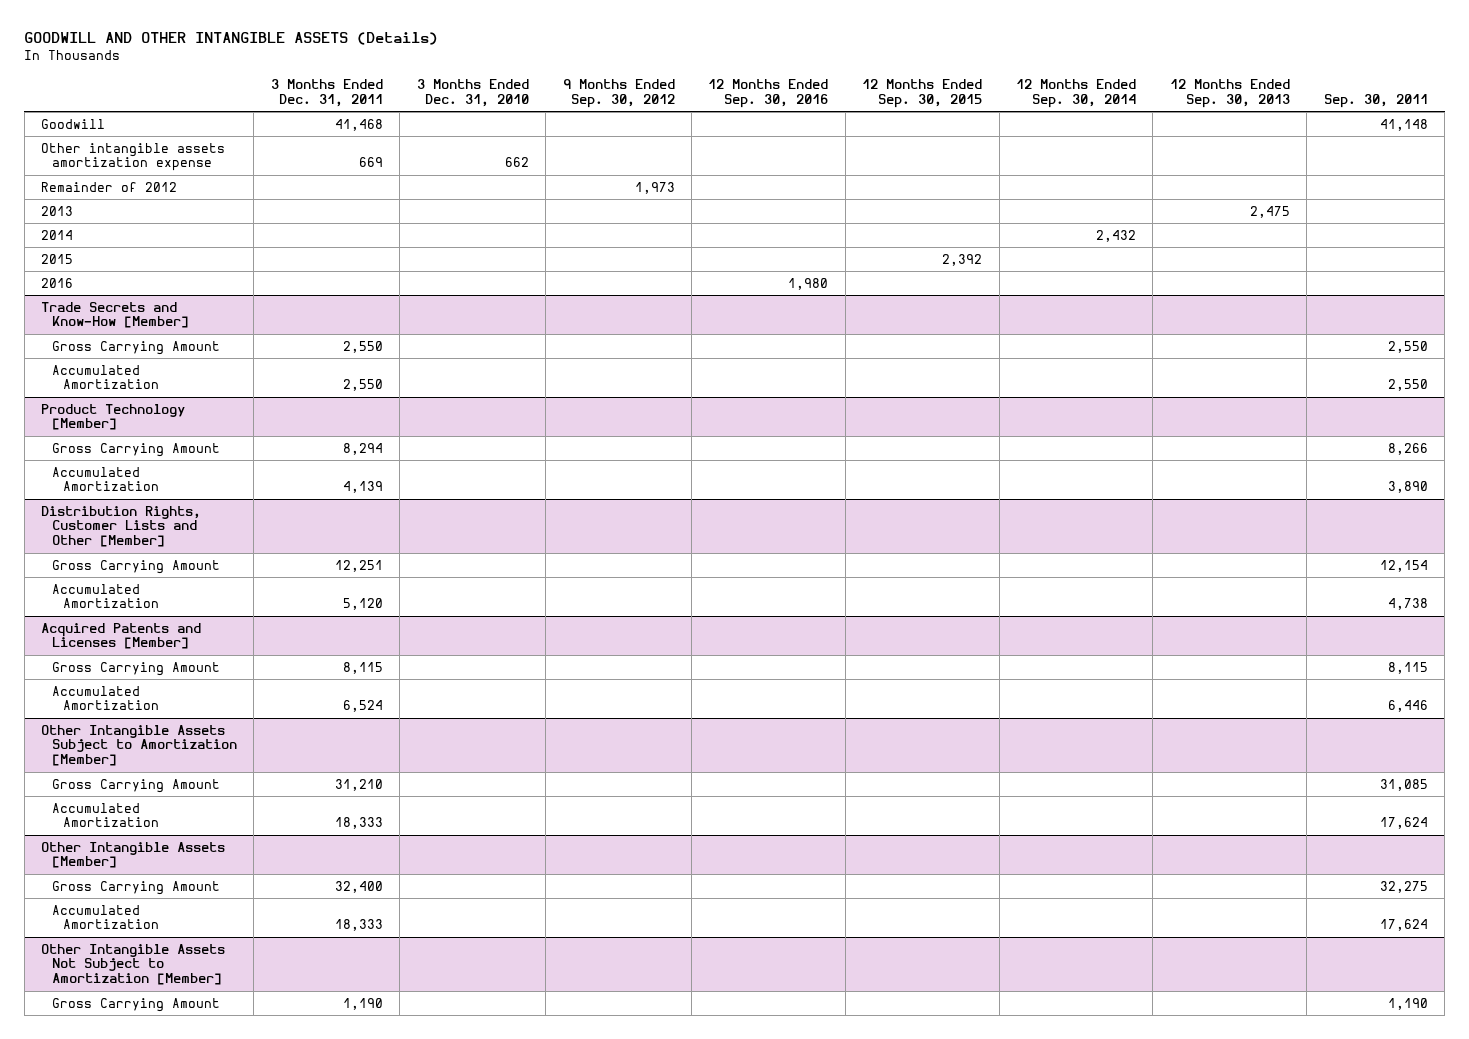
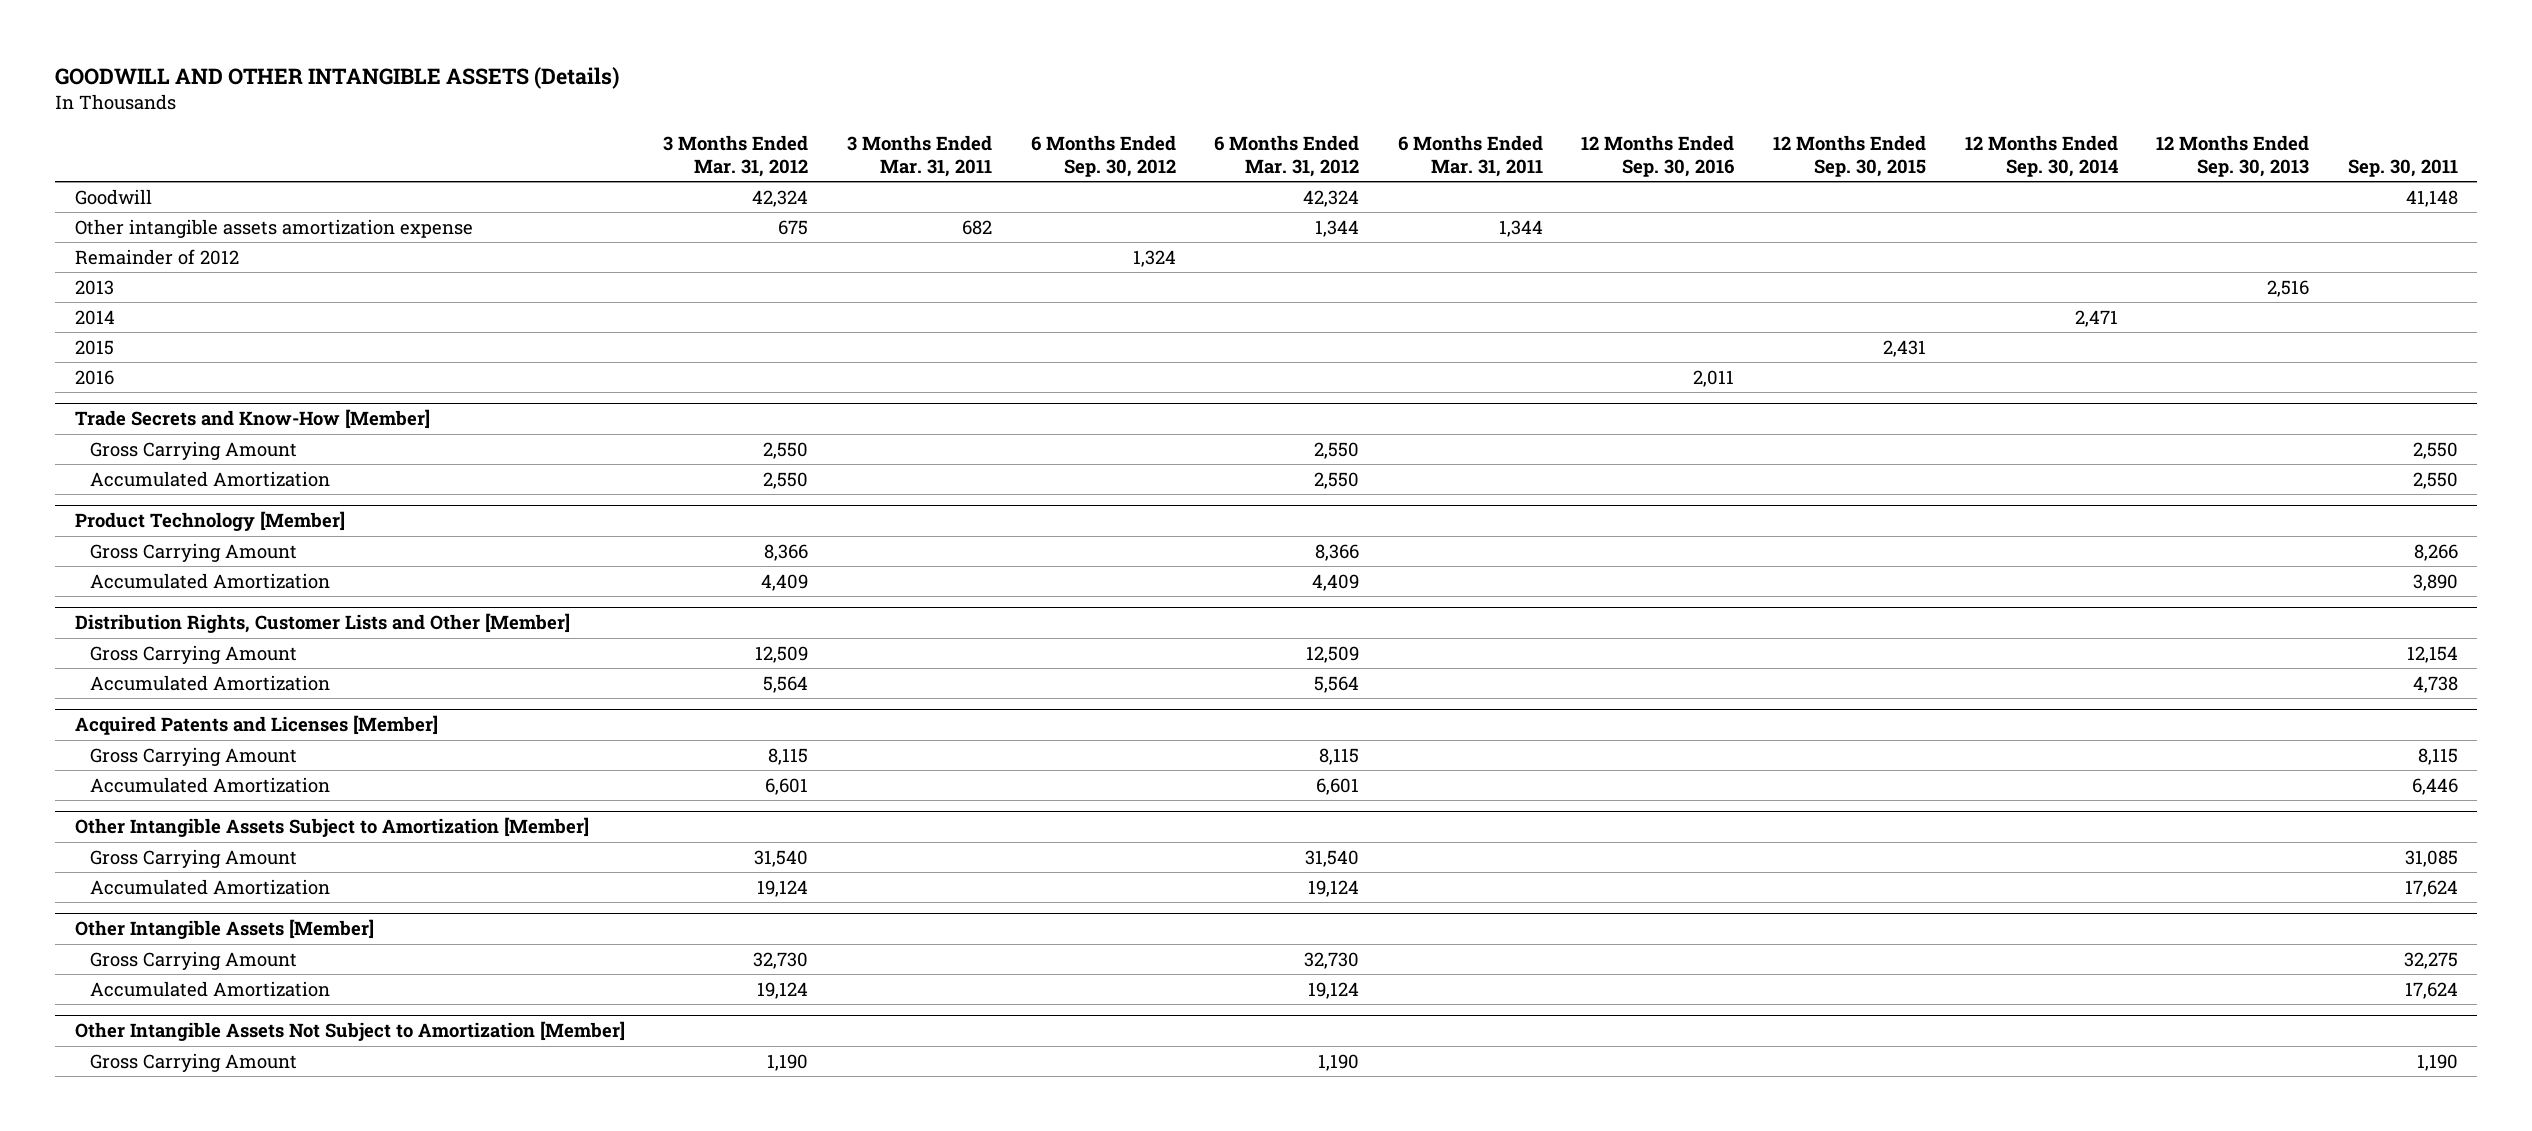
- | 3 Months Ended Dec. 31, 2011 | 3 Months Ended Dec. 31, 2010 | 9 Months Ended Sep. 30, 2012 | 12 Months Ended Sep. 30, 2016 | 12 Months Ended Sep. 30, 2015 | 12 Months Ended Sep. 30, 2014 | 12 Months Ended Sep. 30, 2013 | Sep. 30, 2011
+ | 3 Months Ended Mar. 31, 2012 | 3 Months Ended Mar. 31, 2011 | 6 Months Ended Sep. 30, 2012 | 6 Months Ended Mar. 31, 2012 | 6 Months Ended Mar. 31, 2011 | 12 Months Ended Sep. 30, 2016 | 12 Months Ended Sep. 30, 2015 | 12 Months Ended Sep. 30, 2014 | 12 Months Ended Sep. 30, 2013 | Sep. 30, 2011
- 2013 | | | | | | | 2,475 |
- 2014 | | | | | | 2,432 | |
- 2015 | | | | | 2,392 | | |
- 2016 | | | | 1,980 | | | |
+ 2013 | | | | | | | | | 2,516 |
+ 2014 | | | | | | | | 2,471 | |
+ 2015 | | | | | | | 2,431 | | |
+ 2016 | | | | | | 2,011 | | | |

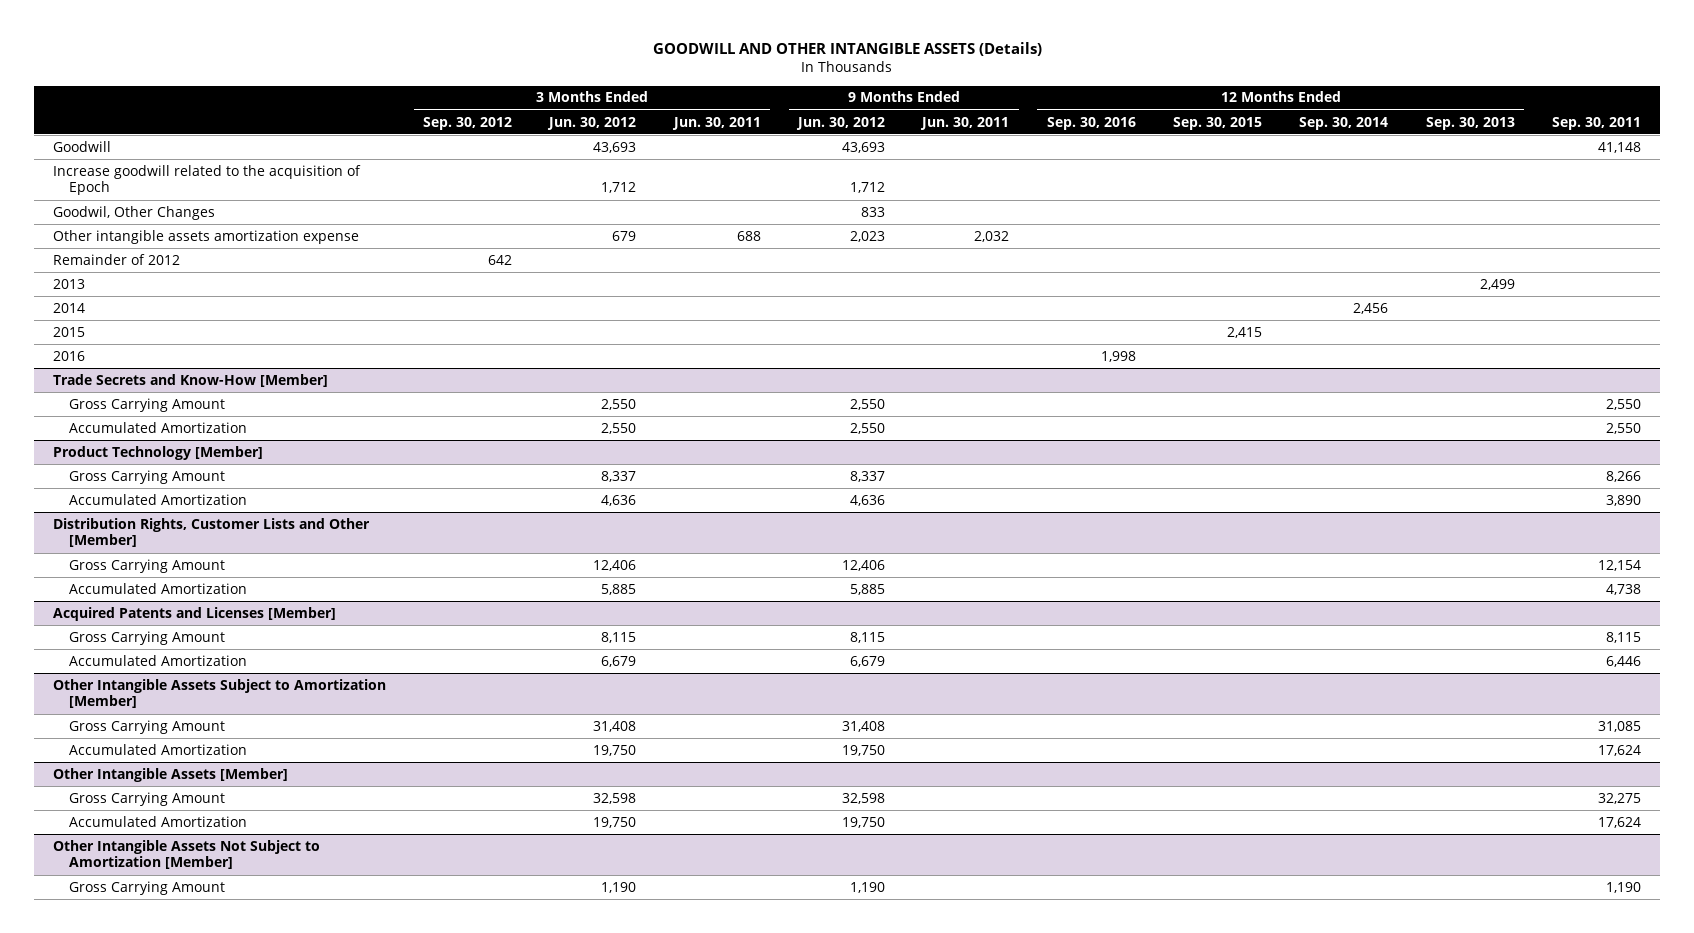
- | 3 Months Ended Mar. 31, 2012 | 3 Months Ended Mar. 31, 2011 | 6 Months Ended Sep. 30, 2012 | 6 Months Ended Mar. 31, 2012 | 6 Months Ended Mar. 31, 2011 | 12 Months Ended Sep. 30, 2016 | 12 Months Ended Sep. 30, 2015 | 12 Months Ended Sep. 30, 2014 | 12 Months Ended Sep. 30, 2013 | Sep. 30, 2011
+ | 3 Months Ended Sep. 30, 2012 | 3 Months Ended Jun. 30, 2012 | 3 Months Ended Jun. 30, 2011 | 9 Months Ended Jun. 30, 2012 | 9 Months Ended Jun. 30, 2011 | 12 Months Ended Sep. 30, 2016 | 12 Months Ended Sep. 30, 2015 | 12 Months Ended Sep. 30, 2014 | 12 Months Ended Sep. 30, 2013 | Sep. 30, 2011
+ Increase goodwill related to the acquisition of Epoch | | 1,712 | | 1,712 | | | | | |
+ Goodwil, Other Changes | | | | 833 | | | | | |
- 2013 | | | | | | | | | 2,516 |
- 2014 | | | | | | | | 2,471 | |
- 2015 | | | | | | | 2,431 | | |
- 2016 | | | | | | 2,011 | | | |
+ 2013 | | | | | | | | | 2,499 |
+ 2014 | | | | | | | | 2,456 | |
+ 2015 | | | | | | | 2,415 | | |
+ 2016 | | | | | | 1,998 | | | |

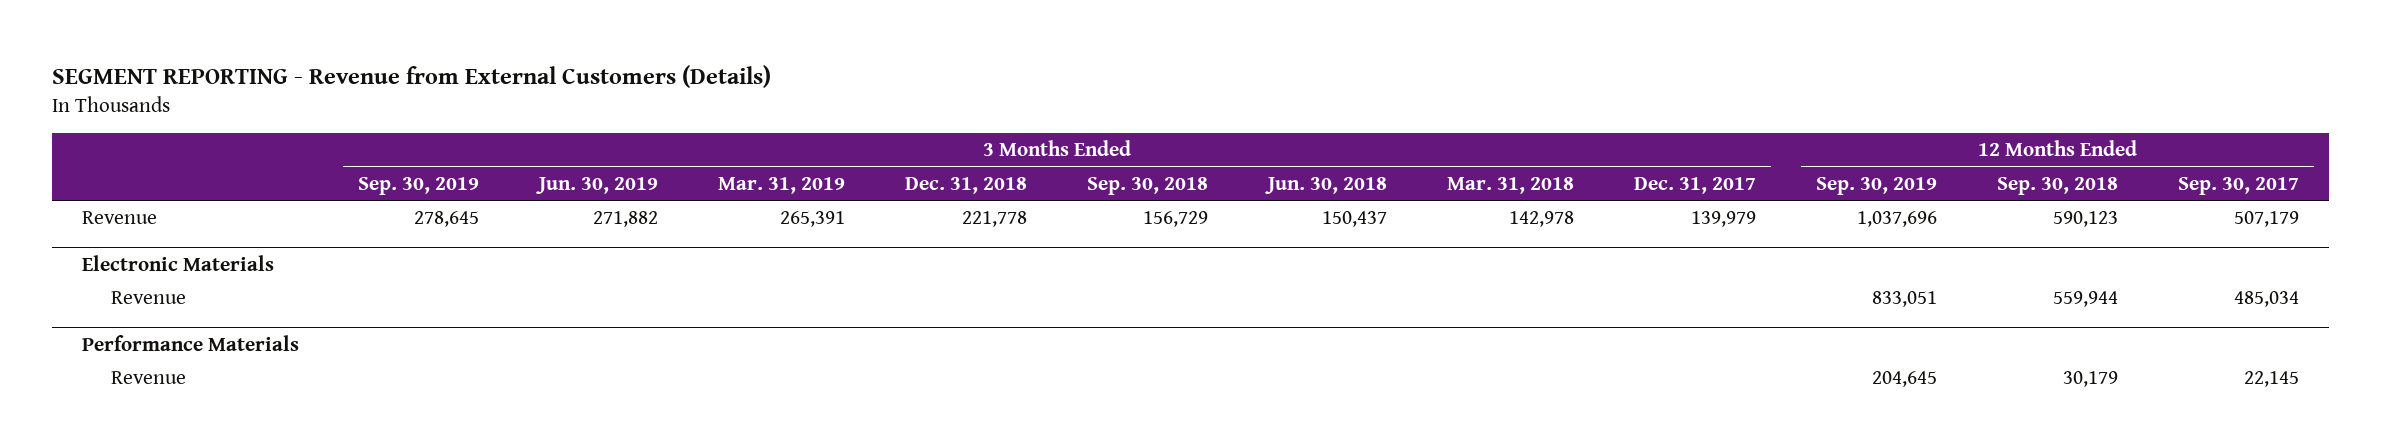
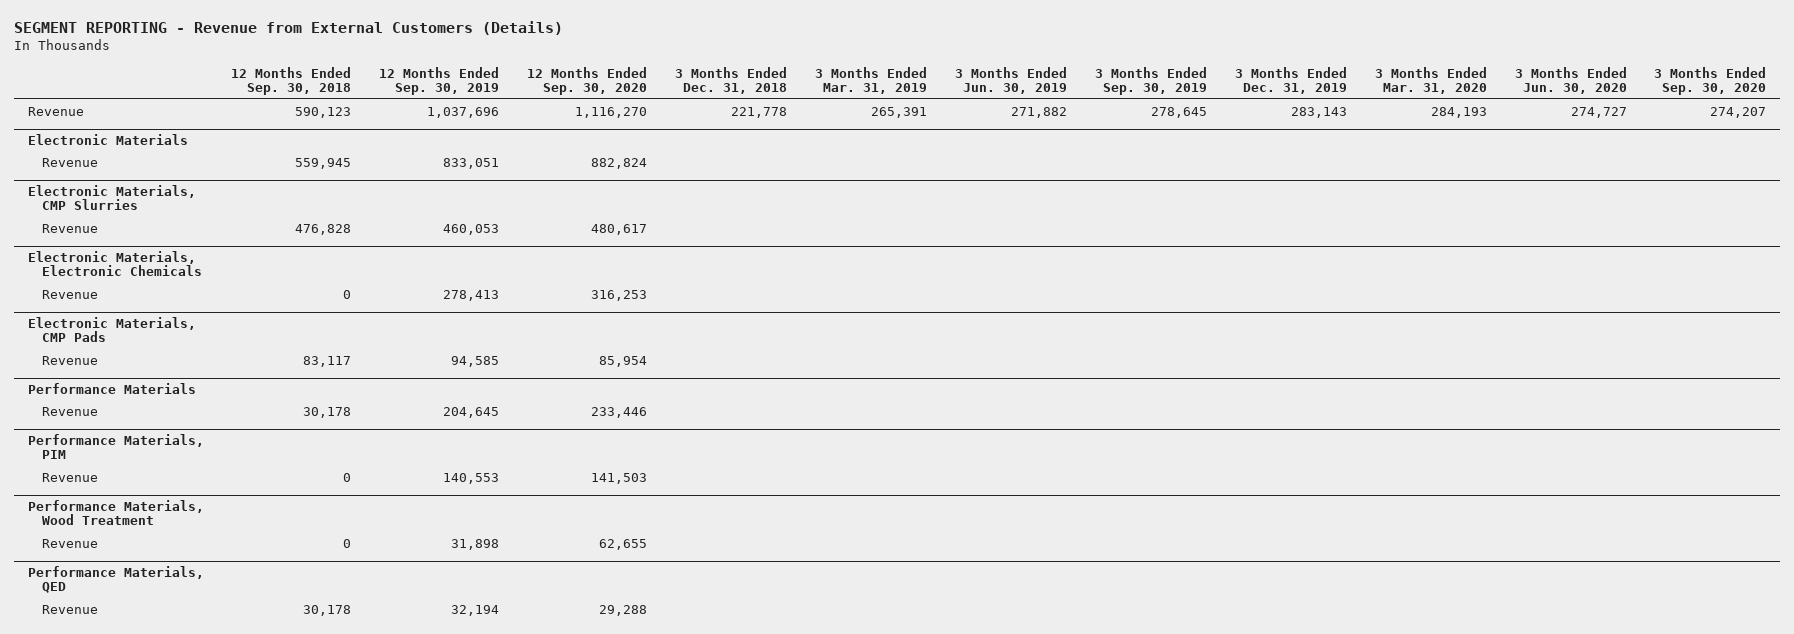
- | 3 Months Ended Sep. 30, 2019 | 3 Months Ended Jun. 30, 2019 | 3 Months Ended Mar. 31, 2019 | 3 Months Ended Dec. 31, 2018 | 3 Months Ended Sep. 30, 2018 | 3 Months Ended Jun. 30, 2018 | 3 Months Ended Mar. 31, 2018 | 3 Months Ended Dec. 31, 2017 | 12 Months Ended Sep. 30, 2019 | 12 Months Ended Sep. 30, 2018 | 12 Months Ended Sep. 30, 2017
+ | 12 Months Ended Sep. 30, 2018 | 12 Months Ended Sep. 30, 2019 | 12 Months Ended Sep. 30, 2020 | 3 Months Ended Dec. 31, 2018 | 3 Months Ended Mar. 31, 2019 | 3 Months Ended Jun. 30, 2019 | 3 Months Ended Sep. 30, 2019 | 3 Months Ended Dec. 31, 2019 | 3 Months Ended Mar. 31, 2020 | 3 Months Ended Jun. 30, 2020 | 3 Months Ended Sep. 30, 2020
@ Electronic Materials
- Revenue | | | | | | | | | 833,051 | 559,944 | 485,034
+ Revenue | 559,945 | 833,051 | 882,824 | | | | | | | |
+ Electronic Materials, CMP Slurries
+ Revenue | 476,828 | 460,053 | 480,617 | | | | | | | |
+ Electronic Materials, Electronic Chemicals
+ Revenue | 0 | 278,413 | 316,253 | | | | | | | |
+ Electronic Materials, CMP Pads
+ Revenue | 83,117 | 94,585 | 85,954 | | | | | | | |
@ Performance Materials
- Revenue | | | | | | | | | 204,645 | 30,179 | 22,145
+ Revenue | 30,178 | 204,645 | 233,446 | | | | | | | |
+ Performance Materials, PIM
+ Revenue | 0 | 140,553 | 141,503 | | | | | | | |
+ Performance Materials, Wood Treatment
+ Revenue | 0 | 31,898 | 62,655 | | | | | | | |
+ Performance Materials, QED
+ Revenue | 30,178 | 32,194 | 29,288 | | | | | | | |

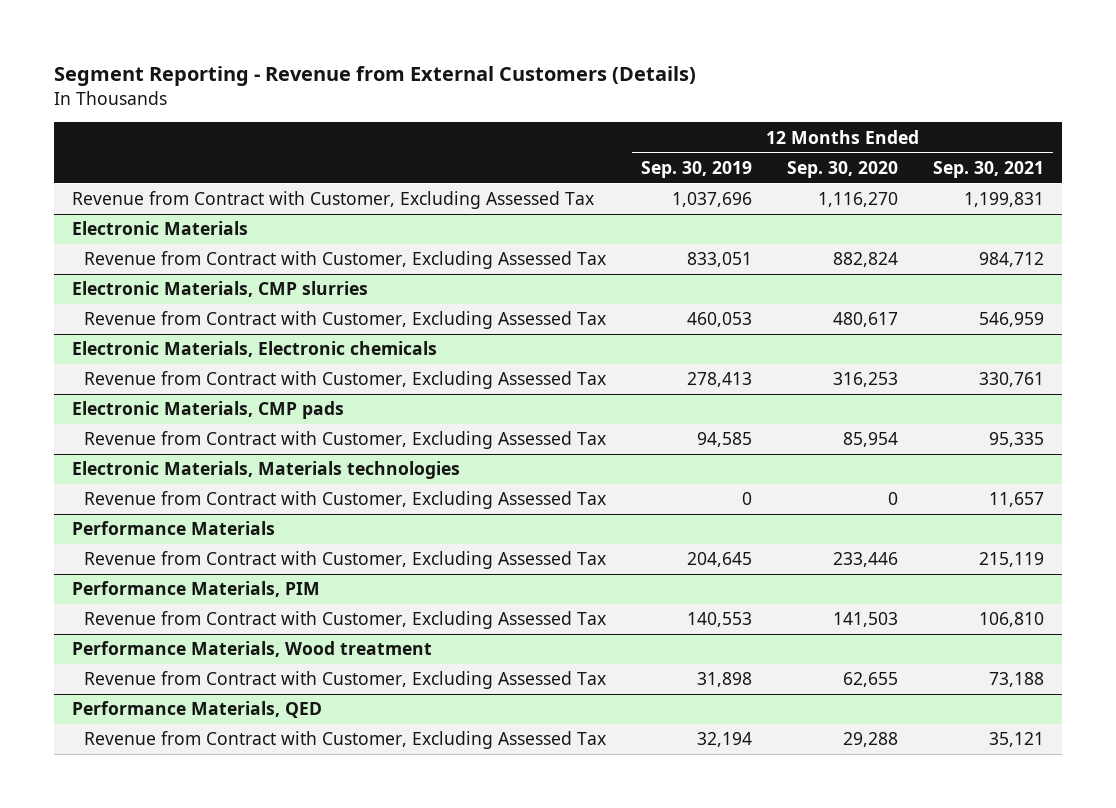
- SEGMENT REPORTING - Revenue from External Customers (Details)
+ Segment Reporting - Revenue from External Customers (Details)
- | 12 Months Ended Sep. 30, 2018 | 12 Months Ended Sep. 30, 2019 | 12 Months Ended Sep. 30, 2020 | 3 Months Ended Dec. 31, 2018 | 3 Months Ended Mar. 31, 2019 | 3 Months Ended Jun. 30, 2019 | 3 Months Ended Sep. 30, 2019 | 3 Months Ended Dec. 31, 2019 | 3 Months Ended Mar. 31, 2020 | 3 Months Ended Jun. 30, 2020 | 3 Months Ended Sep. 30, 2020
+ | 12 Months Ended Sep. 30, 2019 | 12 Months Ended Sep. 30, 2020 | 12 Months Ended Sep. 30, 2021
- Revenue | 590,123 | 1,037,696 | 1,116,270 | 221,778 | 265,391 | 271,882 | 278,645 | 283,143 | 284,193 | 274,727 | 274,207
+ Revenue from Contract with Customer, Excluding Assessed Tax | 1,037,696 | 1,116,270 | 1,199,831
@ Electronic Materials
- Revenue | 559,945 | 833,051 | 882,824 | | | | | | | |
- Electronic Materials, CMP Slurries
- Revenue | 476,828 | 460,053 | 480,617 | | | | | | | |
- Electronic Materials, Electronic Chemicals
- Revenue | 0 | 278,413 | 316,253 | | | | | | | |
- Electronic Materials, CMP Pads
- Revenue | 83,117 | 94,585 | 85,954 | | | | | | | |
@ Electronic Materials
+ Revenue from Contract with Customer, Excluding Assessed Tax | 833,051 | 882,824 | 984,712
+ Electronic Materials, CMP slurries
+ Revenue from Contract with Customer, Excluding Assessed Tax | 460,053 | 480,617 | 546,959
+ Electronic Materials, Electronic chemicals
+ Revenue from Contract with Customer, Excluding Assessed Tax | 278,413 | 316,253 | 330,761
+ Electronic Materials, CMP pads
+ Revenue from Contract with Customer, Excluding Assessed Tax | 94,585 | 85,954 | 95,335
+ Electronic Materials, Materials technologies
+ Revenue from Contract with Customer, Excluding Assessed Tax | 0 | 0 | 11,657
@ Performance Materials
- Revenue | 30,178 | 204,645 | 233,446 | | | | | | | |
+ Revenue from Contract with Customer, Excluding Assessed Tax | 204,645 | 233,446 | 215,119
@ Performance Materials, PIM
- Revenue | 0 | 140,553 | 141,503 | | | | | | | |
- Performance Materials, Wood Treatment
- Revenue | 0 | 31,898 | 62,655 | | | | | | | |
@ Performance Materials, PIM
+ Revenue from Contract with Customer, Excluding Assessed Tax | 140,553 | 141,503 | 106,810
+ Performance Materials, Wood treatment
+ Revenue from Contract with Customer, Excluding Assessed Tax | 31,898 | 62,655 | 73,188
@ Performance Materials, QED
- Revenue | 30,178 | 32,194 | 29,288 | | | | | | | |
+ Revenue from Contract with Customer, Excluding Assessed Tax | 32,194 | 29,288 | 35,121

